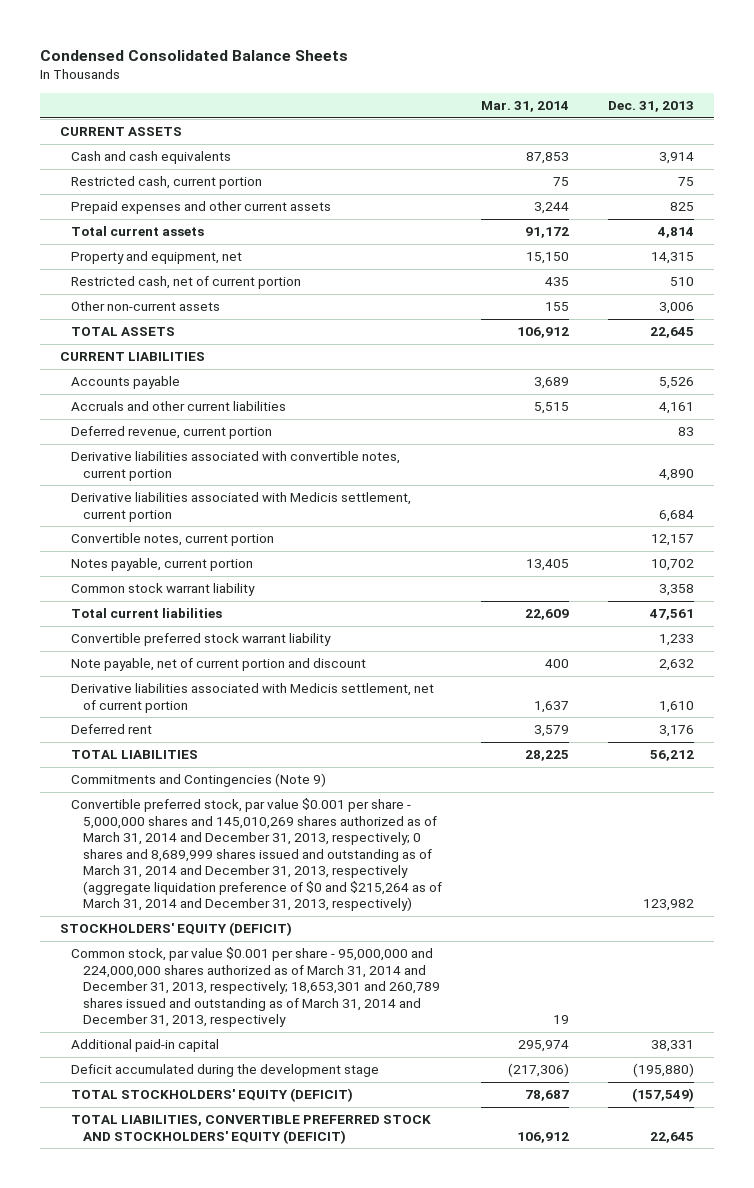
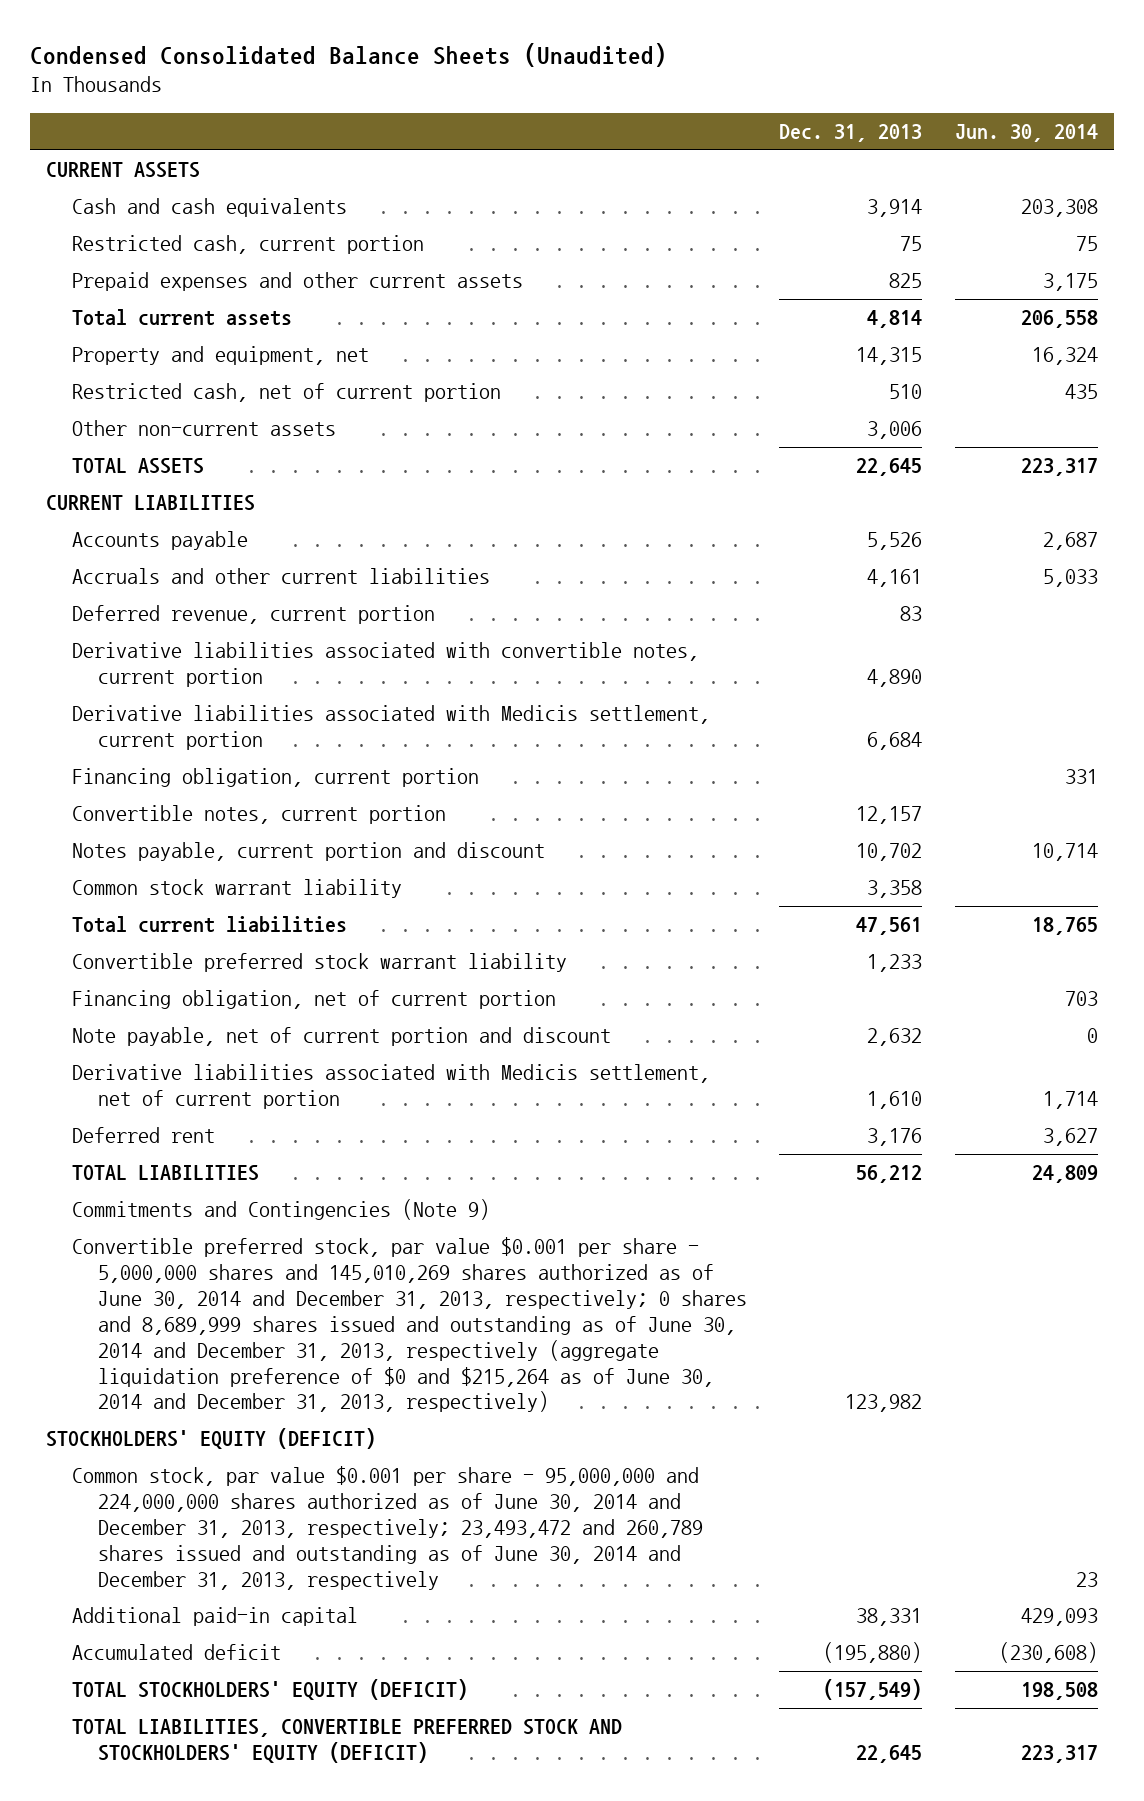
- Condensed Consolidated Balance Sheets
+ Condensed Consolidated Balance Sheets (Unaudited)
- | Mar. 31, 2014 | Dec. 31, 2013
+ | Dec. 31, 2013 | Jun. 30, 2014
+ Financing obligation, current portion | | 331
- Notes payable, current portion | 13,405 | 10,702
+ Notes payable, current portion and discount | 10,702 | 10,714
+ Financing obligation, net of current portion | | 703
- Convertible preferred stock, par value $0.001 per share - 5,000,000 shares and 145,010,269 shares authorized as of March 31, 2014 and December 31, 2013, respectively; 0 shares and 8,689,999 shares issued and outstanding as of March 31, 2014 and December 31, 2013, respectively (aggregate liquidation preference of $0 and $215,264 as of March 31, 2014 and December 31, 2013, respectively) | | 123,982
+ Convertible preferred stock, par value $0.001 per share - 5,000,000 shares and 145,010,269 shares authorized as of June 30, 2014 and December 31, 2013, respectively; 0 shares and 8,689,999 shares issued and outstanding as of June 30, 2014 and December 31, 2013, respectively (aggregate liquidation preference of $0 and $215,264 as of June 30, 2014 and December 31, 2013, respectively) | 123,982 |
- Common stock, par value $0.001 per share - 95,000,000 and 224,000,000 shares authorized as of March 31, 2014 and December 31, 2013, respectively; 18,653,301 and 260,789 shares issued and outstanding as of March 31, 2014 and December 31, 2013, respectively | 19 |
+ Common stock, par value $0.001 per share - 95,000,000 and 224,000,000 shares authorized as of June 30, 2014 and December 31, 2013, respectively; 23,493,472 and 260,789 shares issued and outstanding as of June 30, 2014 and December 31, 2013, respectively | | 23
- Deficit accumulated during the development stage | (217,306) | (195,880)
+ Accumulated deficit | (195,880) | (230,608)

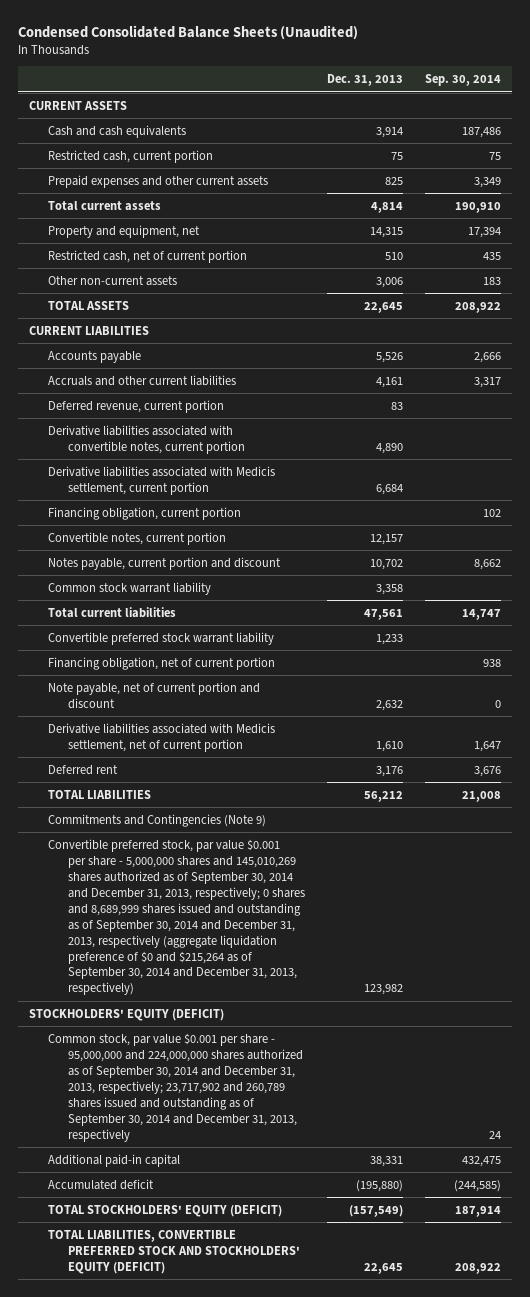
- | Dec. 31, 2013 | Jun. 30, 2014
+ | Dec. 31, 2013 | Sep. 30, 2014
- Convertible preferred stock, par value $0.001 per share - 5,000,000 shares and 145,010,269 shares authorized as of June 30, 2014 and December 31, 2013, respectively; 0 shares and 8,689,999 shares issued and outstanding as of June 30, 2014 and December 31, 2013, respectively (aggregate liquidation preference of $0 and $215,264 as of June 30, 2014 and December 31, 2013, respectively) | 123,982 |
+ Convertible preferred stock, par value $0.001 per share - 5,000,000 shares and 145,010,269 shares authorized as of September 30, 2014 and December 31, 2013, respectively; 0 shares and 8,689,999 shares issued and outstanding as of September 30, 2014 and December 31, 2013, respectively (aggregate liquidation preference of $0 and $215,264 as of September 30, 2014 and December 31, 2013, respectively) | 123,982 |
- Common stock, par value $0.001 per share - 95,000,000 and 224,000,000 shares authorized as of June 30, 2014 and December 31, 2013, respectively; 23,493,472 and 260,789 shares issued and outstanding as of June 30, 2014 and December 31, 2013, respectively | | 23
+ Common stock, par value $0.001 per share - 95,000,000 and 224,000,000 shares authorized as of September 30, 2014 and December 31, 2013, respectively; 23,717,902 and 260,789 shares issued and outstanding as of September 30, 2014 and December 31, 2013, respectively | | 24

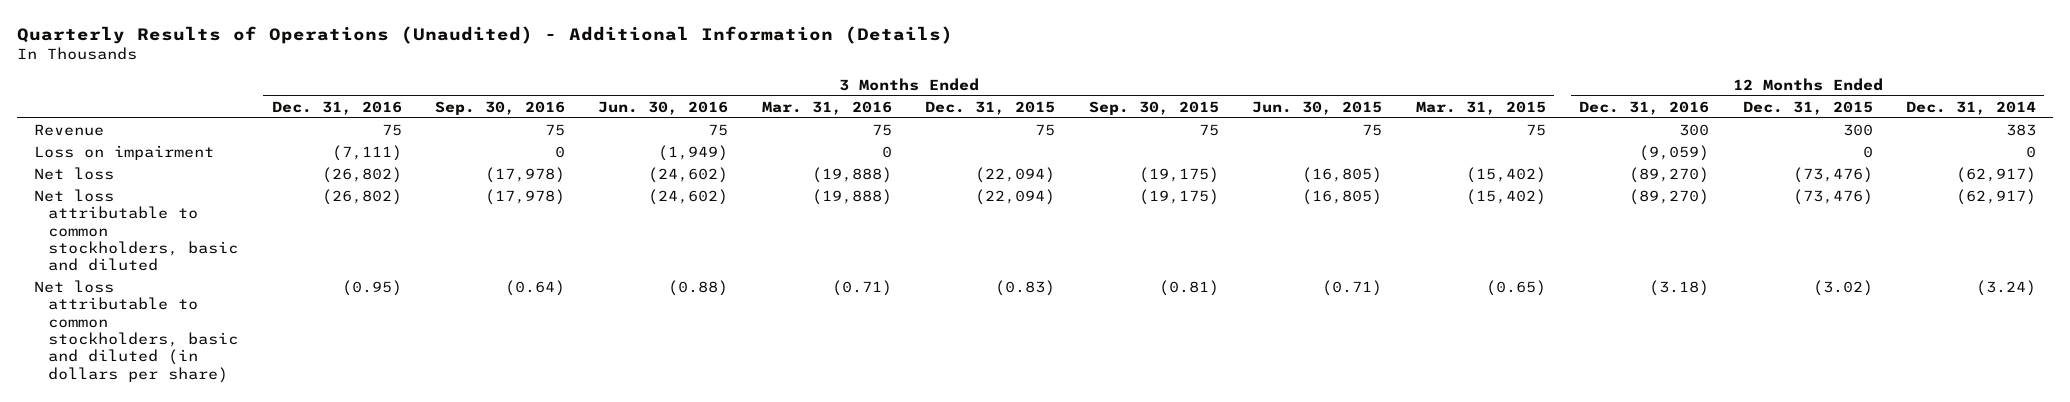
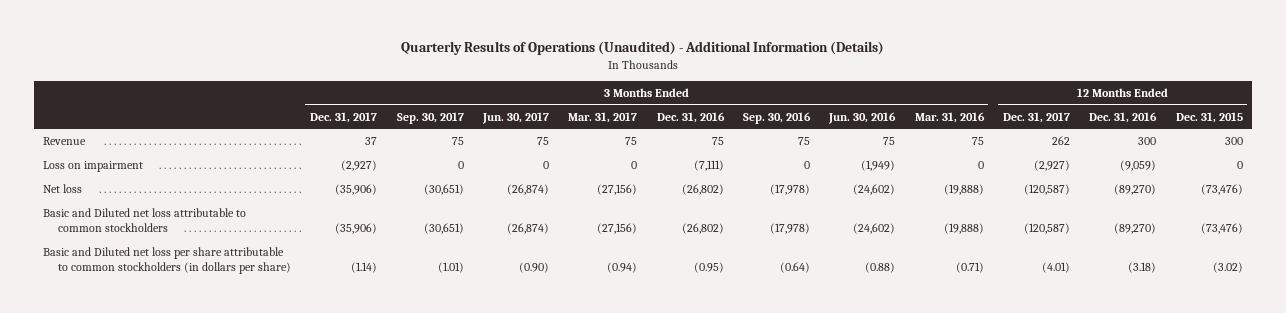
- | 3 Months Ended Dec. 31, 2016 | 3 Months Ended Sep. 30, 2016 | 3 Months Ended Jun. 30, 2016 | 3 Months Ended Mar. 31, 2016 | 3 Months Ended Dec. 31, 2015 | 3 Months Ended Sep. 30, 2015 | 3 Months Ended Jun. 30, 2015 | 3 Months Ended Mar. 31, 2015 | 12 Months Ended Dec. 31, 2016 | 12 Months Ended Dec. 31, 2015 | 12 Months Ended Dec. 31, 2014
+ | 3 Months Ended Dec. 31, 2017 | 3 Months Ended Sep. 30, 2017 | 3 Months Ended Jun. 30, 2017 | 3 Months Ended Mar. 31, 2017 | 3 Months Ended Dec. 31, 2016 | 3 Months Ended Sep. 30, 2016 | 3 Months Ended Jun. 30, 2016 | 3 Months Ended Mar. 31, 2016 | 12 Months Ended Dec. 31, 2017 | 12 Months Ended Dec. 31, 2016 | 12 Months Ended Dec. 31, 2015
- Net loss attributable to common stockholders, basic and diluted | (26,802) | (17,978) | (24,602) | (19,888) | (22,094) | (19,175) | (16,805) | (15,402) | (89,270) | (73,476) | (62,917)
- Net loss attributable to common stockholders, basic and diluted (in dollars per share) | (0.95) | (0.64) | (0.88) | (0.71) | (0.83) | (0.81) | (0.71) | (0.65) | (3.18) | (3.02) | (3.24)
+ Basic and Diluted net loss attributable to common stockholders | (35,906) | (30,651) | (26,874) | (27,156) | (26,802) | (17,978) | (24,602) | (19,888) | (120,587) | (89,270) | (73,476)
+ Basic and Diluted net loss per share attributable to common stockholders (in dollars per share) | (1.14) | (1.01) | (0.90) | (0.94) | (0.95) | (0.64) | (0.88) | (0.71) | (4.01) | (3.18) | (3.02)

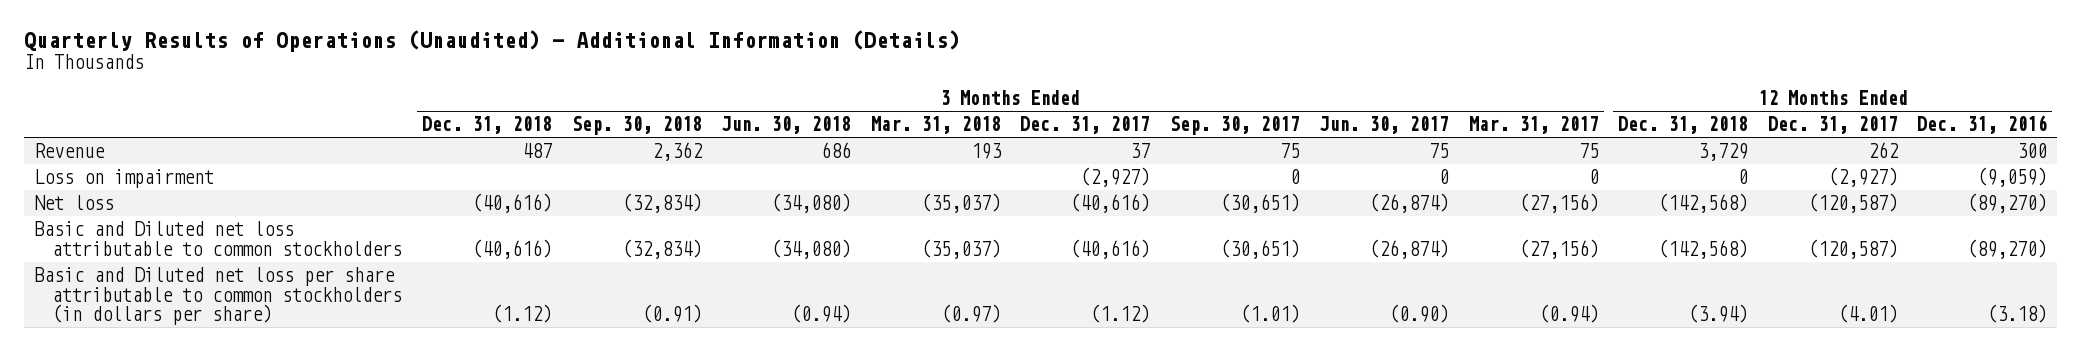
- | 3 Months Ended Dec. 31, 2017 | 3 Months Ended Sep. 30, 2017 | 3 Months Ended Jun. 30, 2017 | 3 Months Ended Mar. 31, 2017 | 3 Months Ended Dec. 31, 2016 | 3 Months Ended Sep. 30, 2016 | 3 Months Ended Jun. 30, 2016 | 3 Months Ended Mar. 31, 2016 | 12 Months Ended Dec. 31, 2017 | 12 Months Ended Dec. 31, 2016 | 12 Months Ended Dec. 31, 2015
+ | 3 Months Ended Dec. 31, 2018 | 3 Months Ended Sep. 30, 2018 | 3 Months Ended Jun. 30, 2018 | 3 Months Ended Mar. 31, 2018 | 3 Months Ended Dec. 31, 2017 | 3 Months Ended Sep. 30, 2017 | 3 Months Ended Jun. 30, 2017 | 3 Months Ended Mar. 31, 2017 | 12 Months Ended Dec. 31, 2018 | 12 Months Ended Dec. 31, 2017 | 12 Months Ended Dec. 31, 2016
- Net loss | (35,906) | (30,651) | (26,874) | (27,156) | (26,802) | (17,978) | (24,602) | (19,888) | (120,587) | (89,270) | (73,476)
- Basic and Diluted net loss attributable to common stockholders | (35,906) | (30,651) | (26,874) | (27,156) | (26,802) | (17,978) | (24,602) | (19,888) | (120,587) | (89,270) | (73,476)
- Basic and Diluted net loss per share attributable to common stockholders (in dollars per share) | (1.14) | (1.01) | (0.90) | (0.94) | (0.95) | (0.64) | (0.88) | (0.71) | (4.01) | (3.18) | (3.02)
+ Net loss | (40,616) | (32,834) | (34,080) | (35,037) | (40,616) | (30,651) | (26,874) | (27,156) | (142,568) | (120,587) | (89,270)
+ Basic and Diluted net loss attributable to common stockholders | (40,616) | (32,834) | (34,080) | (35,037) | (40,616) | (30,651) | (26,874) | (27,156) | (142,568) | (120,587) | (89,270)
+ Basic and Diluted net loss per share attributable to common stockholders (in dollars per share) | (1.12) | (0.91) | (0.94) | (0.97) | (1.12) | (1.01) | (0.90) | (0.94) | (3.94) | (4.01) | (3.18)

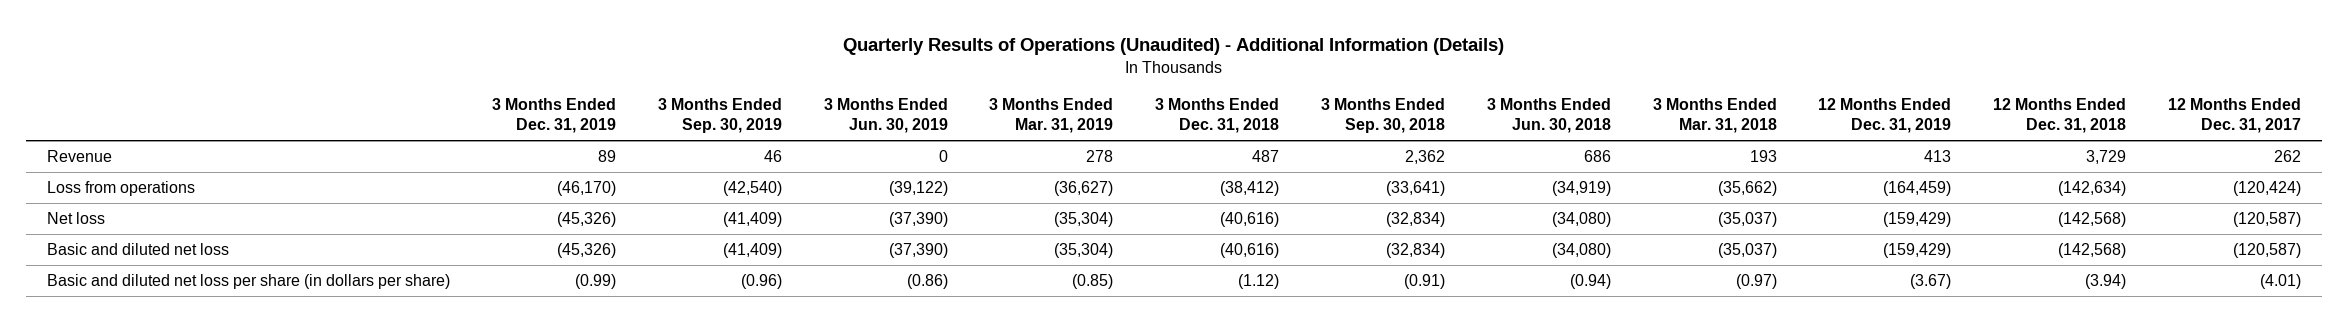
- | 3 Months Ended Dec. 31, 2018 | 3 Months Ended Sep. 30, 2018 | 3 Months Ended Jun. 30, 2018 | 3 Months Ended Mar. 31, 2018 | 3 Months Ended Dec. 31, 2017 | 3 Months Ended Sep. 30, 2017 | 3 Months Ended Jun. 30, 2017 | 3 Months Ended Mar. 31, 2017 | 12 Months Ended Dec. 31, 2018 | 12 Months Ended Dec. 31, 2017 | 12 Months Ended Dec. 31, 2016
+ | 3 Months Ended Dec. 31, 2019 | 3 Months Ended Sep. 30, 2019 | 3 Months Ended Jun. 30, 2019 | 3 Months Ended Mar. 31, 2019 | 3 Months Ended Dec. 31, 2018 | 3 Months Ended Sep. 30, 2018 | 3 Months Ended Jun. 30, 2018 | 3 Months Ended Mar. 31, 2018 | 12 Months Ended Dec. 31, 2019 | 12 Months Ended Dec. 31, 2018 | 12 Months Ended Dec. 31, 2017
- Loss on impairment | | | | | (2,927) | 0 | 0 | 0 | 0 | (2,927) | (9,059)
+ Loss from operations | (46,170) | (42,540) | (39,122) | (36,627) | (38,412) | (33,641) | (34,919) | (35,662) | (164,459) | (142,634) | (120,424)
- Basic and Diluted net loss attributable to common stockholders | (40,616) | (32,834) | (34,080) | (35,037) | (40,616) | (30,651) | (26,874) | (27,156) | (142,568) | (120,587) | (89,270)
- Basic and Diluted net loss per share attributable to common stockholders (in dollars per share) | (1.12) | (0.91) | (0.94) | (0.97) | (1.12) | (1.01) | (0.90) | (0.94) | (3.94) | (4.01) | (3.18)
+ Basic and diluted net loss | (45,326) | (41,409) | (37,390) | (35,304) | (40,616) | (32,834) | (34,080) | (35,037) | (159,429) | (142,568) | (120,587)
+ Basic and diluted net loss per share (in dollars per share) | (0.99) | (0.96) | (0.86) | (0.85) | (1.12) | (0.91) | (0.94) | (0.97) | (3.67) | (3.94) | (4.01)

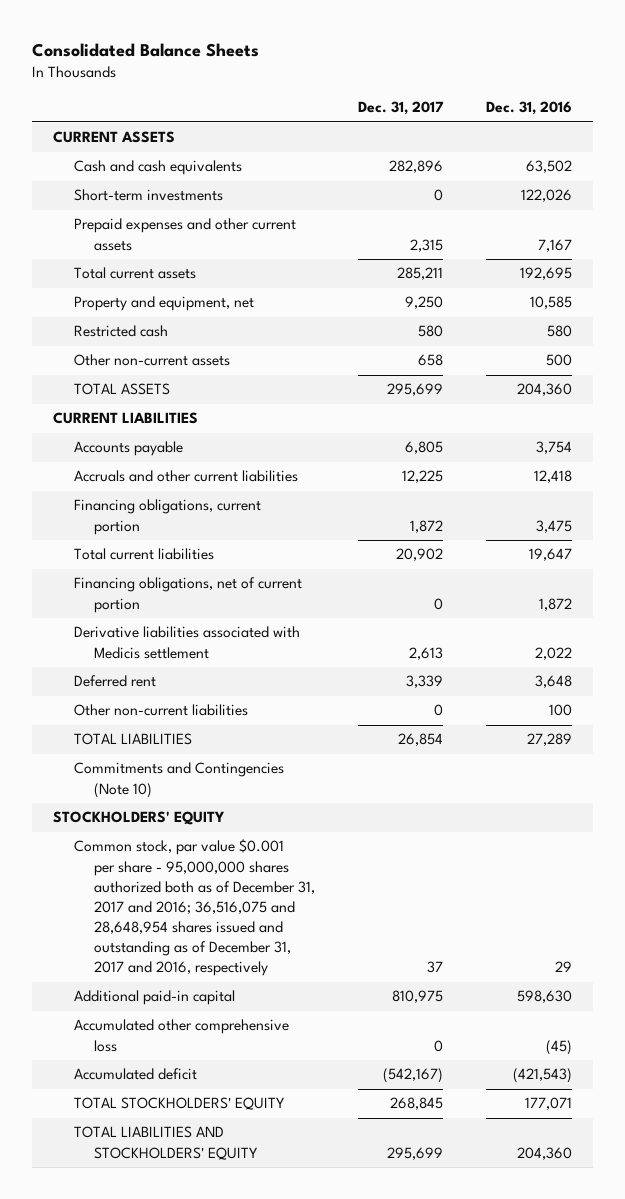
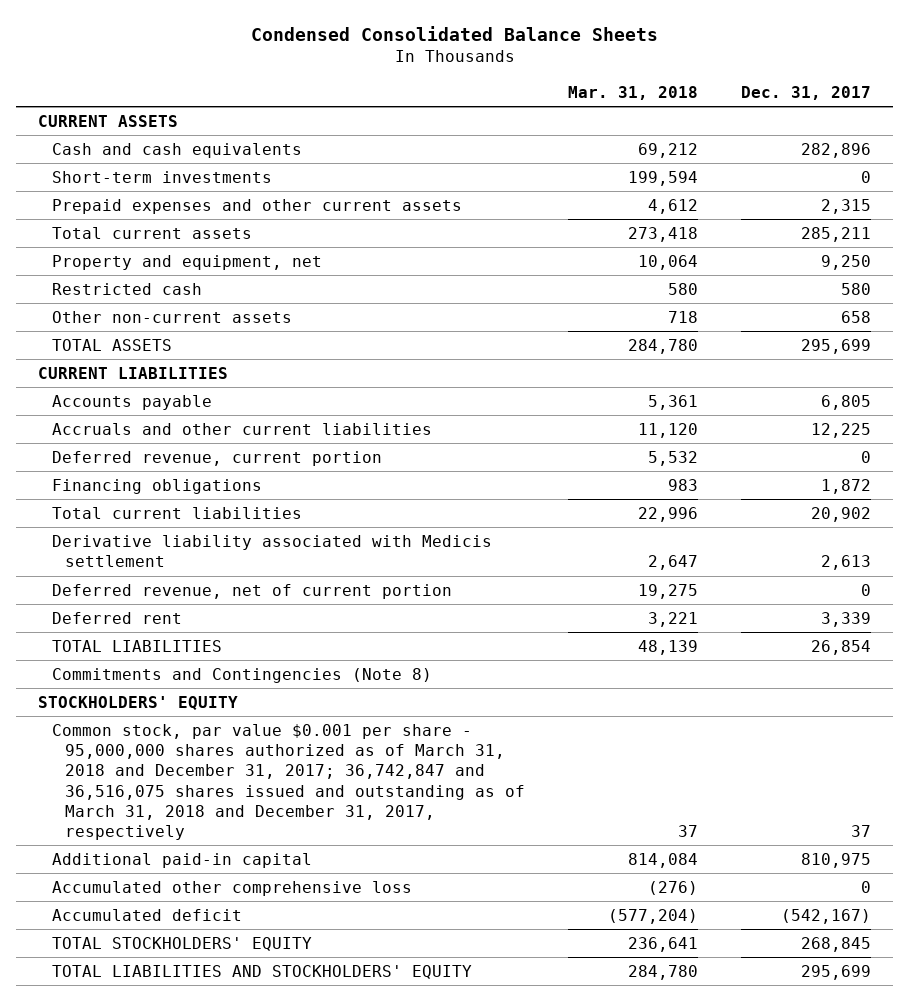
- Consolidated Balance Sheets
+ Condensed Consolidated Balance Sheets
- | Dec. 31, 2017 | Dec. 31, 2016
+ | Mar. 31, 2018 | Dec. 31, 2017
- Financing obligations, current portion | 1,872 | 3,475
+ Deferred revenue, current portion | 5,532 | 0
+ Financing obligations | 983 | 1,872
- Financing obligations, net of current portion | 0 | 1,872
- Derivative liabilities associated with Medicis settlement | 2,613 | 2,022
+ Derivative liability associated with Medicis settlement | 2,647 | 2,613
+ Deferred revenue, net of current portion | 19,275 | 0
- Other non-current liabilities | 0 | 100
- Commitments and Contingencies (Note 10)
+ Commitments and Contingencies (Note 8)
- Common stock, par value $0.001 per share - 95,000,000 shares authorized both as of December 31, 2017 and 2016; 36,516,075 and 28,648,954 shares issued and outstanding as of December 31, 2017 and 2016, respectively | 37 | 29
+ Common stock, par value $0.001 per share - 95,000,000 shares authorized as of March 31, 2018 and December 31, 2017; 36,742,847 and 36,516,075 shares issued and outstanding as of March 31, 2018 and December 31, 2017, respectively | 37 | 37

